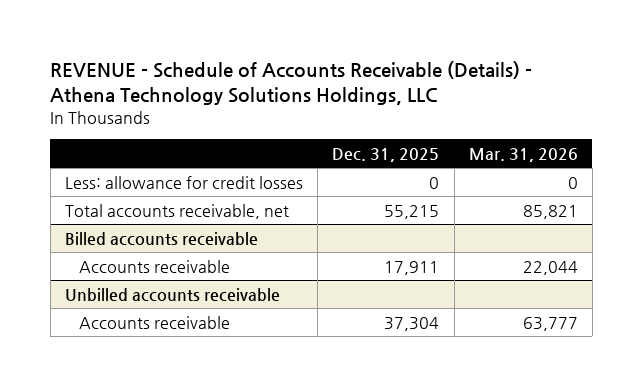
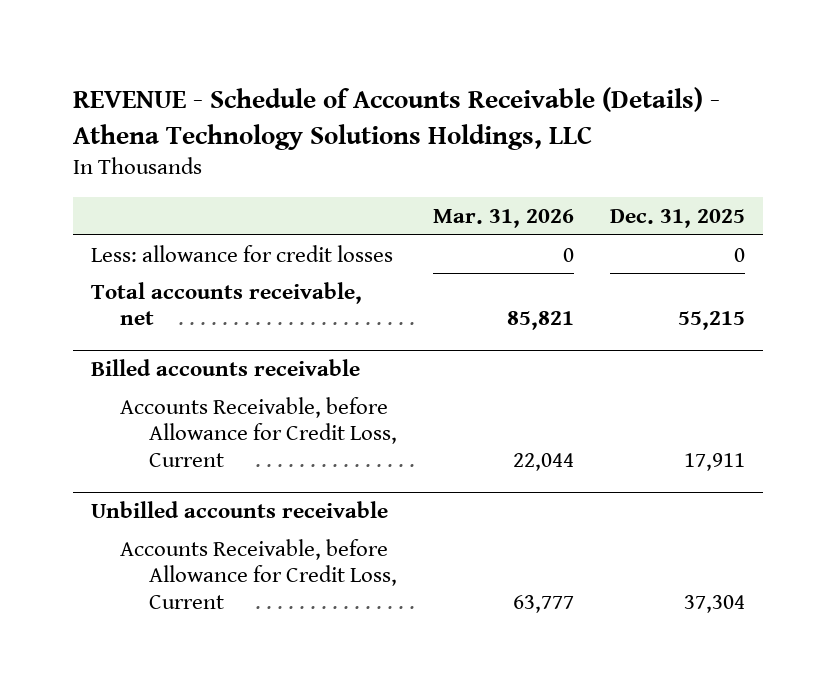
- | Dec. 31, 2025 | Mar. 31, 2026
+ | Mar. 31, 2026 | Dec. 31, 2025
@ Billed accounts receivable
- Accounts receivable | 17,911 | 22,044
+ Accounts Receivable, before Allowance for Credit Loss, Current | 22,044 | 17,911
@ Unbilled accounts receivable
- Accounts receivable | 37,304 | 63,777
+ Accounts Receivable, before Allowance for Credit Loss, Current | 63,777 | 37,304

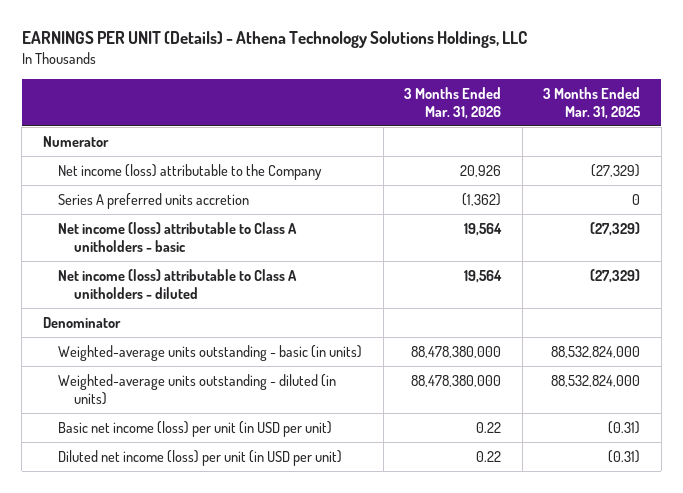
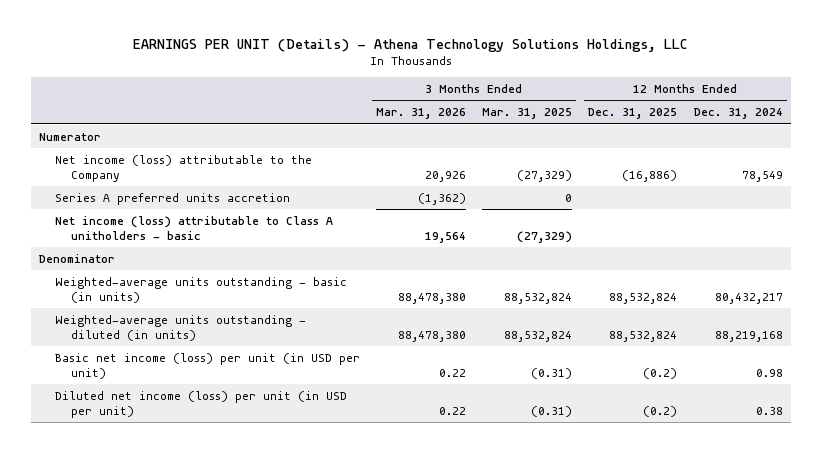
- | 3 Months Ended Mar. 31, 2026 | 3 Months Ended Mar. 31, 2025
+ | 3 Months Ended Mar. 31, 2026 | 3 Months Ended Mar. 31, 2025 | 12 Months Ended Dec. 31, 2025 | 12 Months Ended Dec. 31, 2024
- Net income (loss) attributable to Class A unitholders - diluted | 19,564 | (27,329)
- Weighted-average units outstanding - basic (in units) | 88,478,380,000 | 88,532,824,000
- Weighted-average units outstanding - diluted (in units) | 88,478,380,000 | 88,532,824,000
+ Weighted-average units outstanding - basic (in units) | 88,478,380 | 88,532,824 | 88,532,824 | 80,432,217
+ Weighted-average units outstanding - diluted (in units) | 88,478,380 | 88,532,824 | 88,532,824 | 88,219,168

